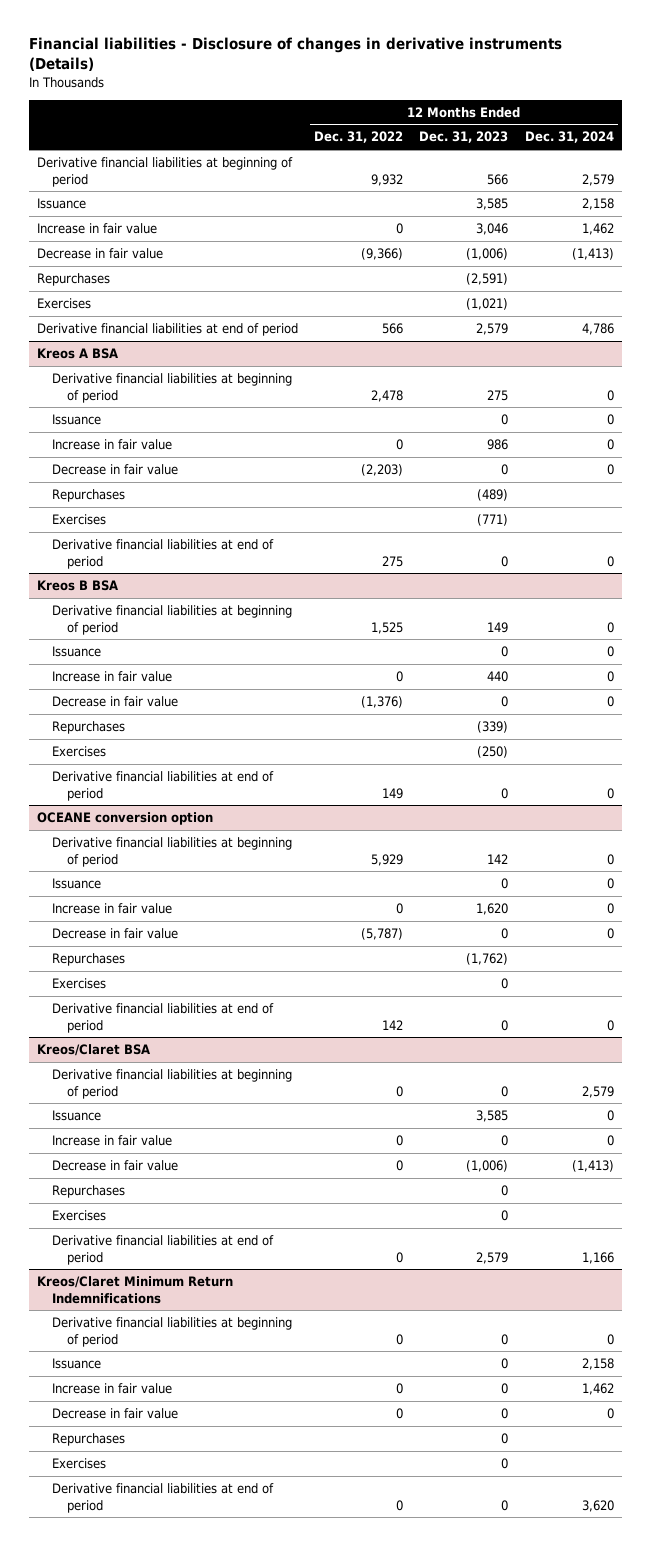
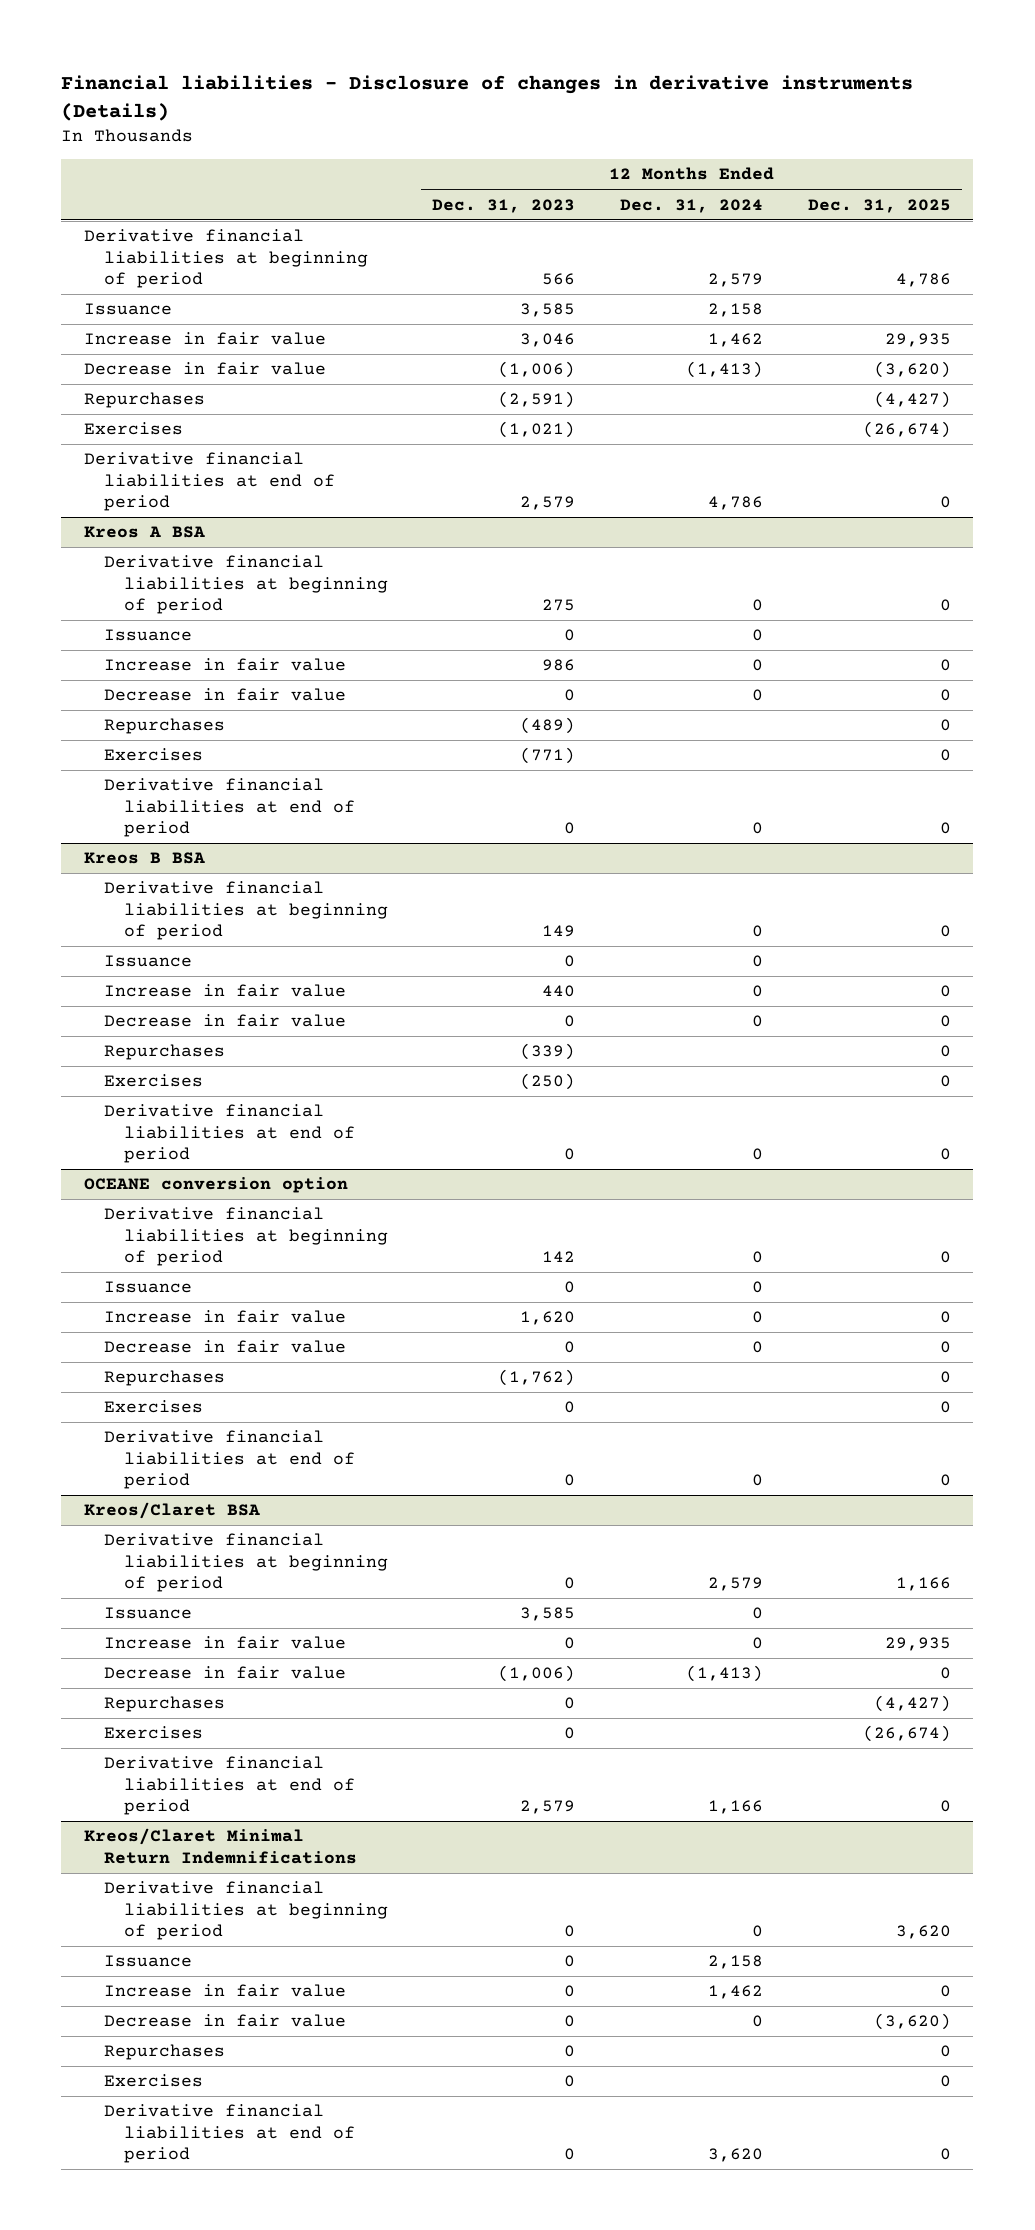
- | 12 Months Ended Dec. 31, 2022 | 12 Months Ended Dec. 31, 2023 | 12 Months Ended Dec. 31, 2024
+ | 12 Months Ended Dec. 31, 2023 | 12 Months Ended Dec. 31, 2024 | 12 Months Ended Dec. 31, 2025
- Kreos/Claret Minimum Return Indemnifications
+ Kreos/Claret Minimal Return Indemnifications

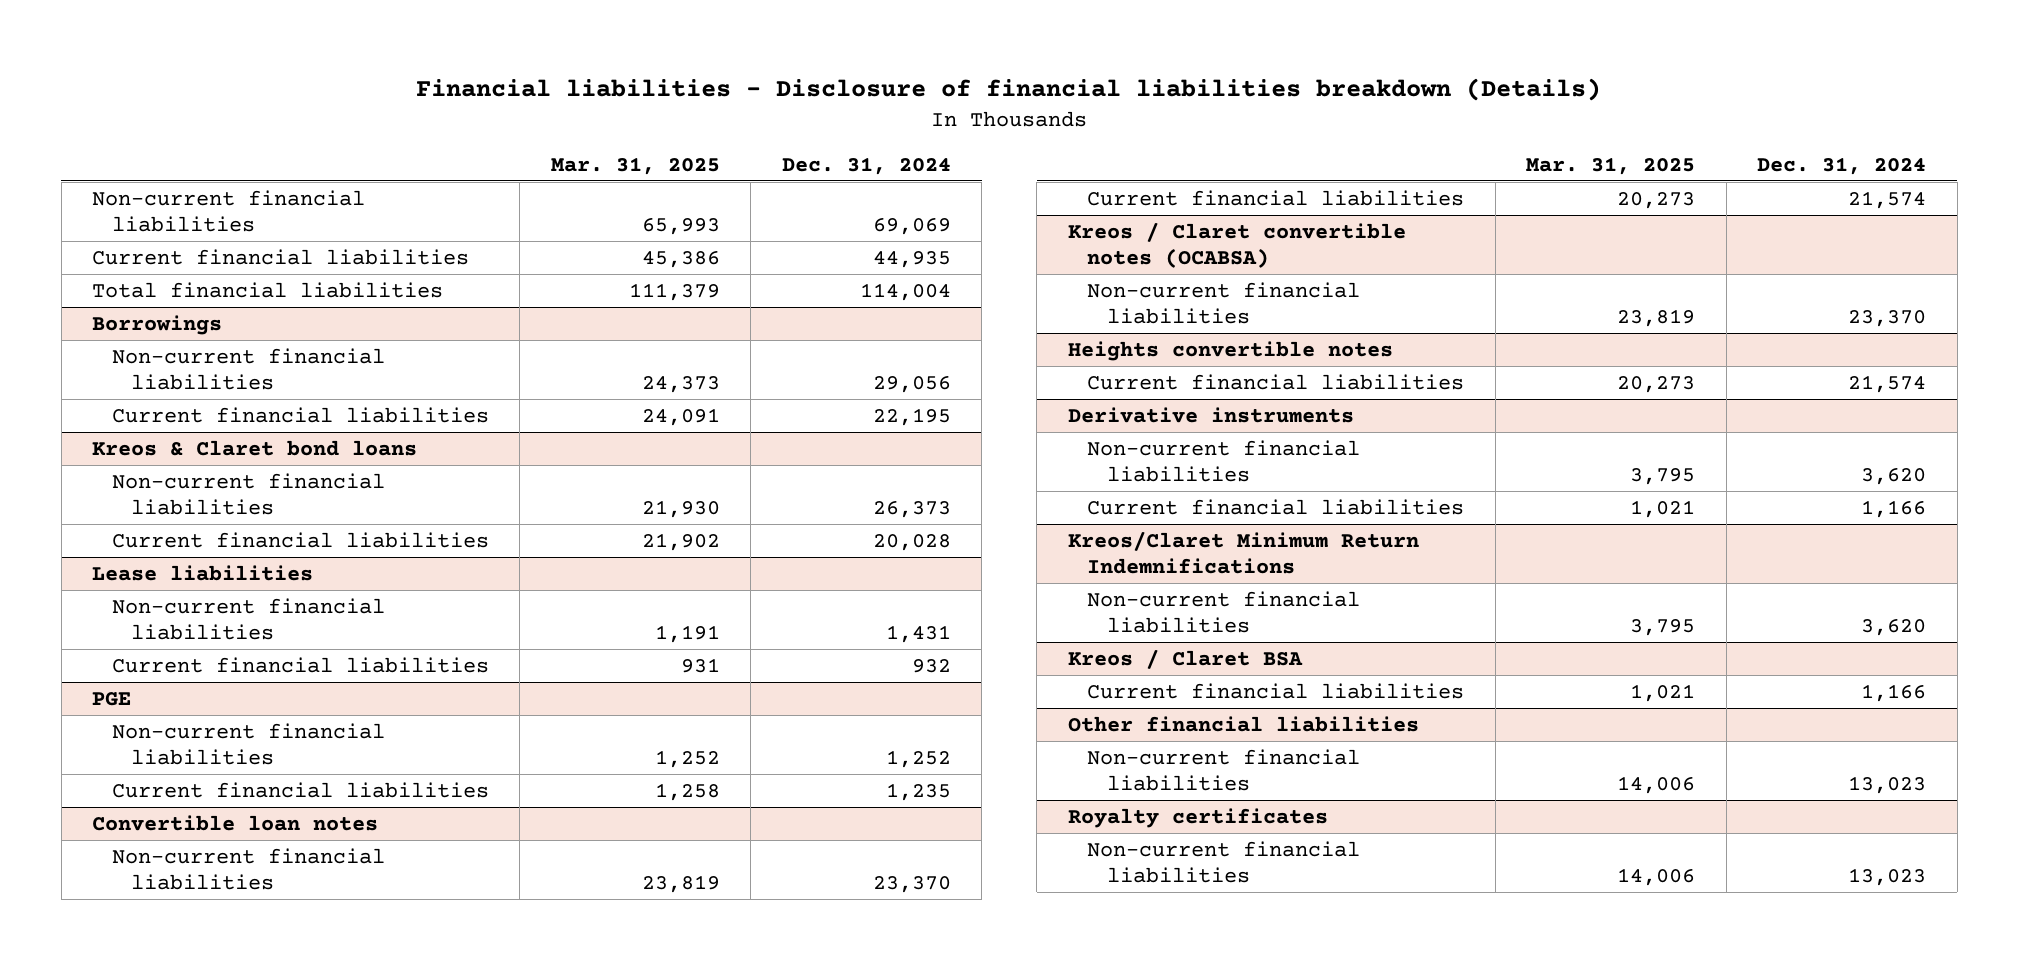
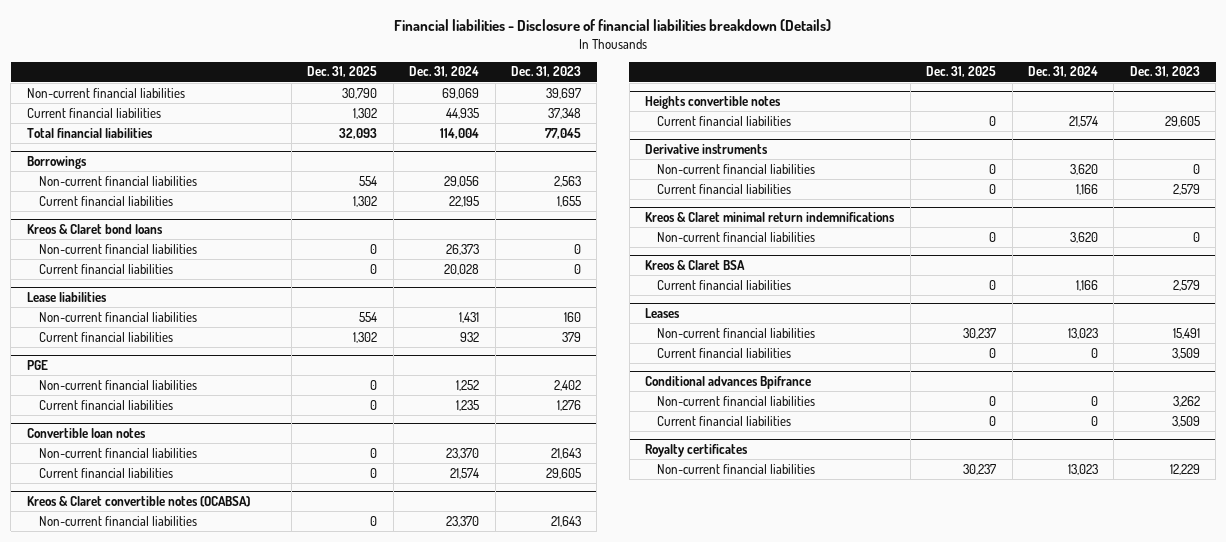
- | Mar. 31, 2025 | Dec. 31, 2024
+ | Dec. 31, 2025 | Dec. 31, 2024 | Dec. 31, 2023
- Kreos / Claret convertible notes (OCABSA)
+ Kreos & Claret convertible notes (OCABSA)
- Kreos/Claret Minimum Return Indemnifications
+ Kreos & Claret minimal return indemnifications
- Kreos / Claret BSA
+ Kreos & Claret BSA
- Other financial liabilities
+ Leases
+ Current financial liabilities | 0 | 0 | 3,509
+ Conditional advances Bpifrance
+ Non-current financial liabilities | 0 | 0 | 3,262
+ Current financial liabilities | 0 | 0 | 3,509

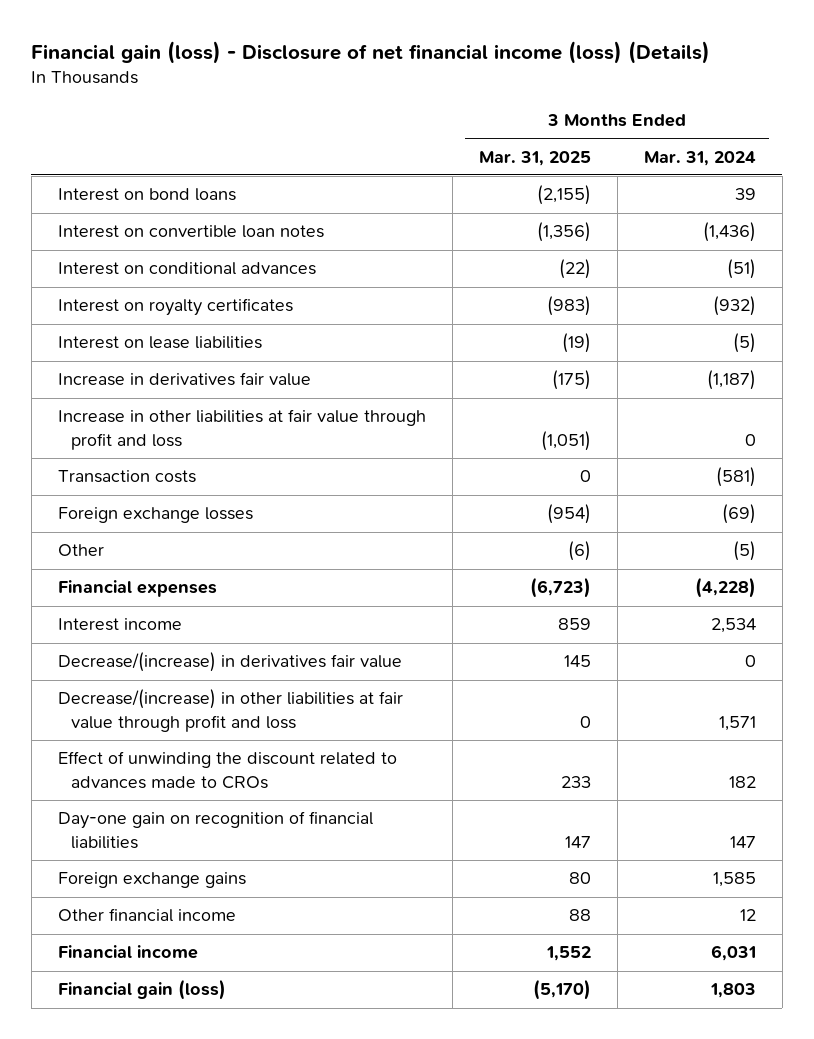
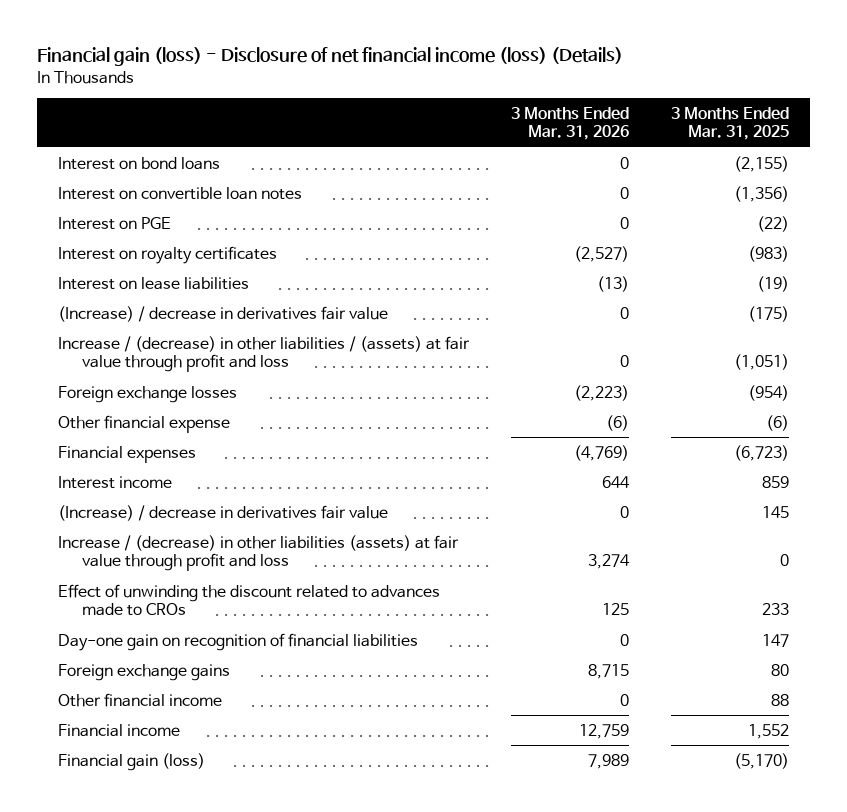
- | 3 Months Ended Mar. 31, 2025 | 3 Months Ended Mar. 31, 2024
+ | 3 Months Ended Mar. 31, 2026 | 3 Months Ended Mar. 31, 2025
- Interest on conditional advances | (22) | (51)
+ Interest on PGE | 0 | (22)
- Increase in derivatives fair value | (175) | (1,187)
- Increase in other liabilities at fair value through profit and loss | (1,051) | 0
- Transaction costs | 0 | (581)
+ (Increase) / decrease in derivatives fair value | 0 | (175)
+ Increase / (decrease) in other liabilities / (assets) at fair value through profit and loss | 0 | (1,051)
- Other | (6) | (5)
+ Other financial expense | (6) | (6)
- Decrease/(increase) in derivatives fair value | 145 | 0
- Decrease/(increase) in other liabilities at fair value through profit and loss | 0 | 1,571
+ (Increase) / decrease in derivatives fair value | 0 | 145
+ Increase / (decrease) in other liabilities (assets) at fair value through profit and loss | 3,274 | 0

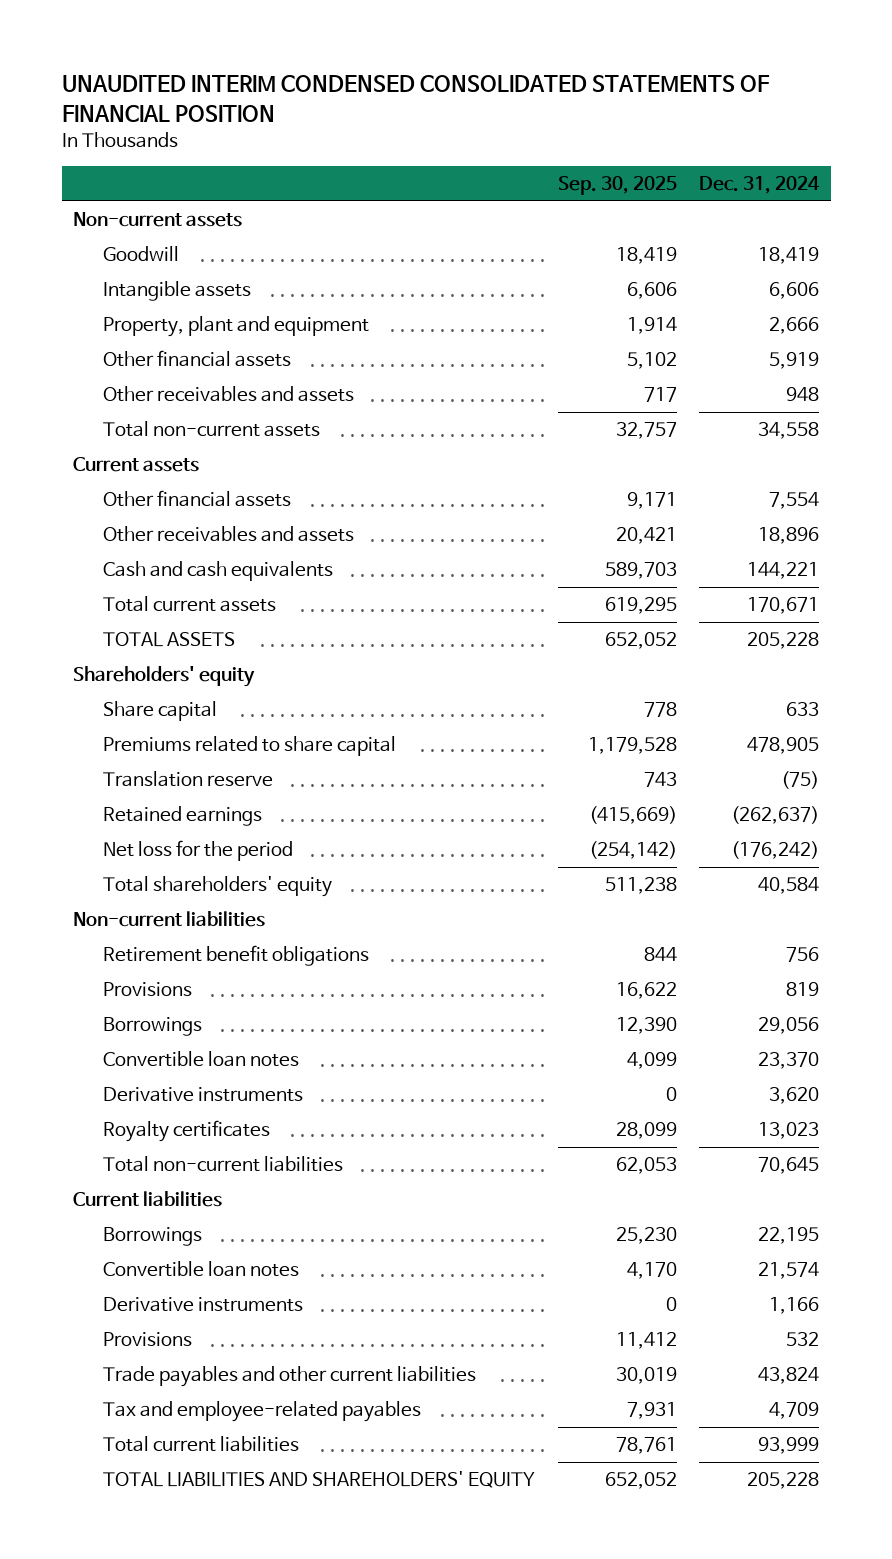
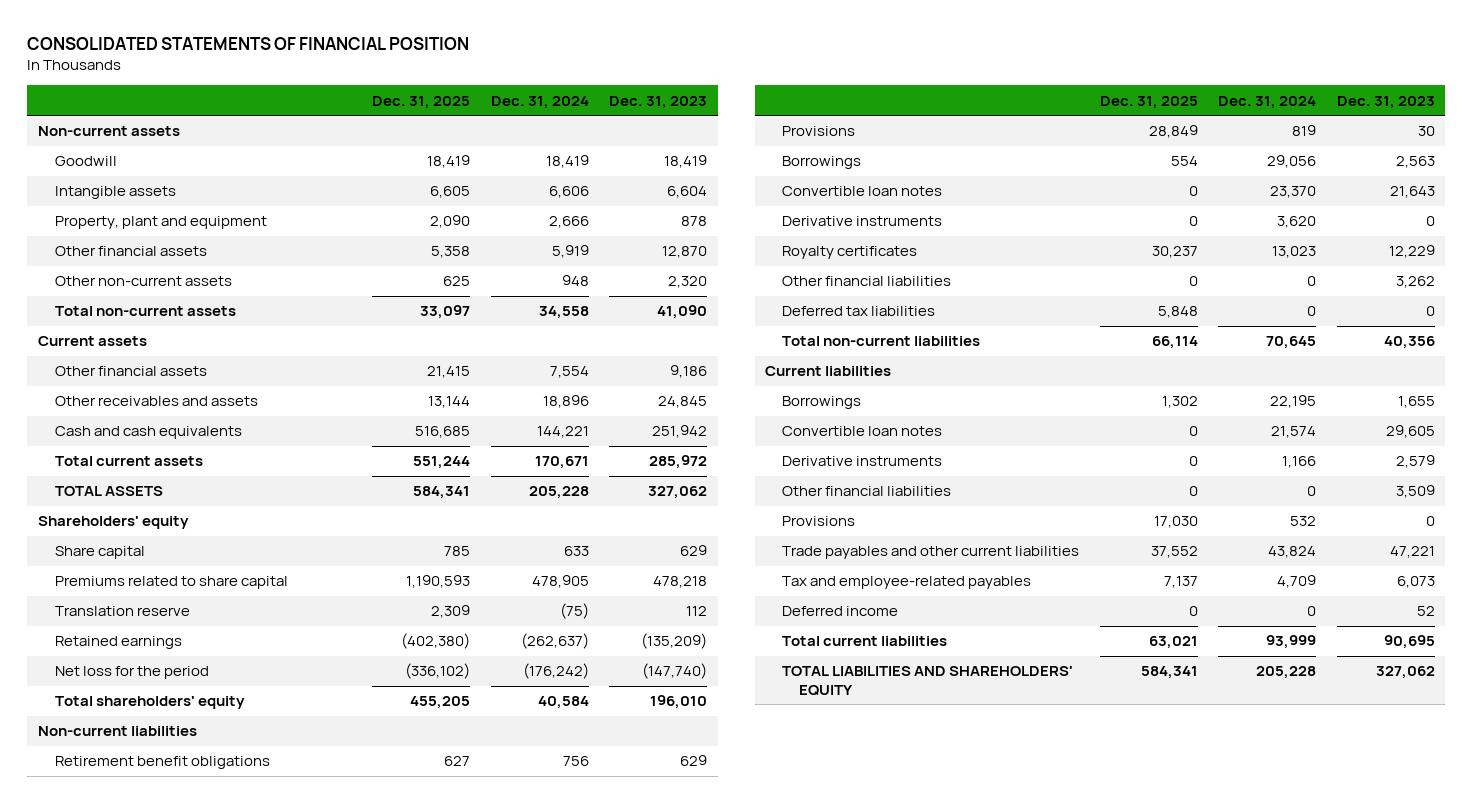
- UNAUDITED INTERIM CONDENSED CONSOLIDATED STATEMENTS OF FINANCIAL POSITION
+ CONSOLIDATED STATEMENTS OF FINANCIAL POSITION
- | Sep. 30, 2025 | Dec. 31, 2024
+ | Dec. 31, 2025 | Dec. 31, 2024 | Dec. 31, 2023
- Other receivables and assets | 717 | 948
+ Other non-current assets | 625 | 948 | 2,320
+ Other financial liabilities | 0 | 0 | 3,262
+ Deferred tax liabilities | 5,848 | 0 | 0
+ Other financial liabilities | 0 | 0 | 3,509
+ Deferred income | 0 | 0 | 52

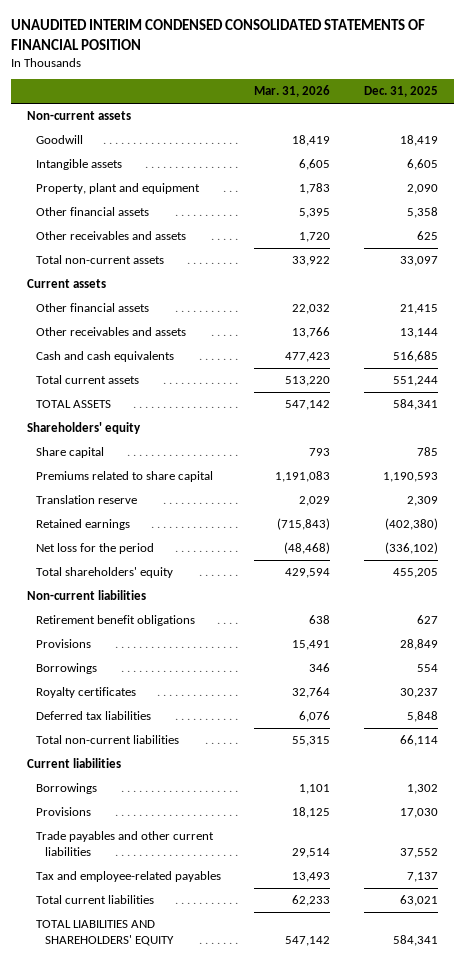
- CONSOLIDATED STATEMENTS OF FINANCIAL POSITION
+ UNAUDITED INTERIM CONDENSED CONSOLIDATED STATEMENTS OF FINANCIAL POSITION
- | Dec. 31, 2025 | Dec. 31, 2024 | Dec. 31, 2023
+ | Mar. 31, 2026 | Dec. 31, 2025
- Other non-current assets | 625 | 948 | 2,320
+ Other receivables and assets | 1,720 | 625
- Convertible loan notes | 0 | 23,370 | 21,643
- Derivative instruments | 0 | 3,620 | 0
- Other financial liabilities | 0 | 0 | 3,262
- Convertible loan notes | 0 | 21,574 | 29,605
- Derivative instruments | 0 | 1,166 | 2,579
- Other financial liabilities | 0 | 0 | 3,509
- Deferred income | 0 | 0 | 52

